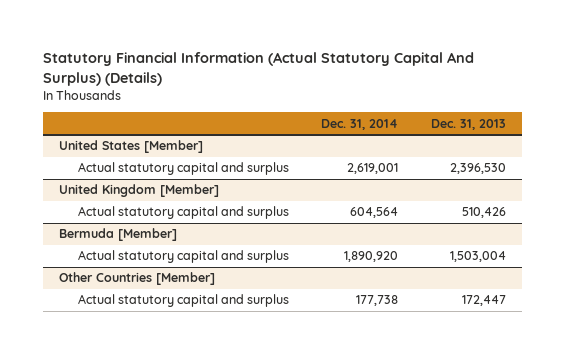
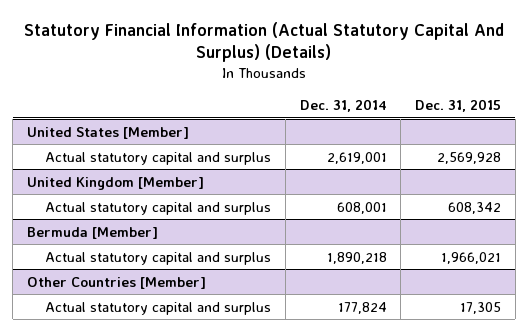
- | Dec. 31, 2014 | Dec. 31, 2013
+ | Dec. 31, 2014 | Dec. 31, 2015
@ United Kingdom [Member]
- Actual statutory capital and surplus | 604,564 | 510,426
+ Actual statutory capital and surplus | 608,001 | 608,342
@ Bermuda [Member]
- Actual statutory capital and surplus | 1,890,920 | 1,503,004
+ Actual statutory capital and surplus | 1,890,218 | 1,966,021
@ Other Countries [Member]
- Actual statutory capital and surplus | 177,738 | 172,447
+ Actual statutory capital and surplus | 177,824 | 17,305

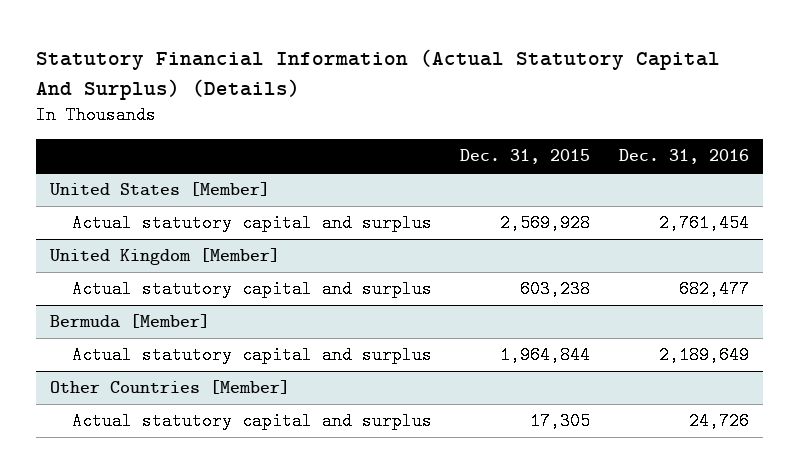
- | Dec. 31, 2014 | Dec. 31, 2015
+ | Dec. 31, 2015 | Dec. 31, 2016
@ United Kingdom [Member]
- Actual statutory capital and surplus | 608,001 | 608,342
+ Actual statutory capital and surplus | 603,238 | 682,477
@ Bermuda [Member]
- Actual statutory capital and surplus | 1,890,218 | 1,966,021
+ Actual statutory capital and surplus | 1,964,844 | 2,189,649

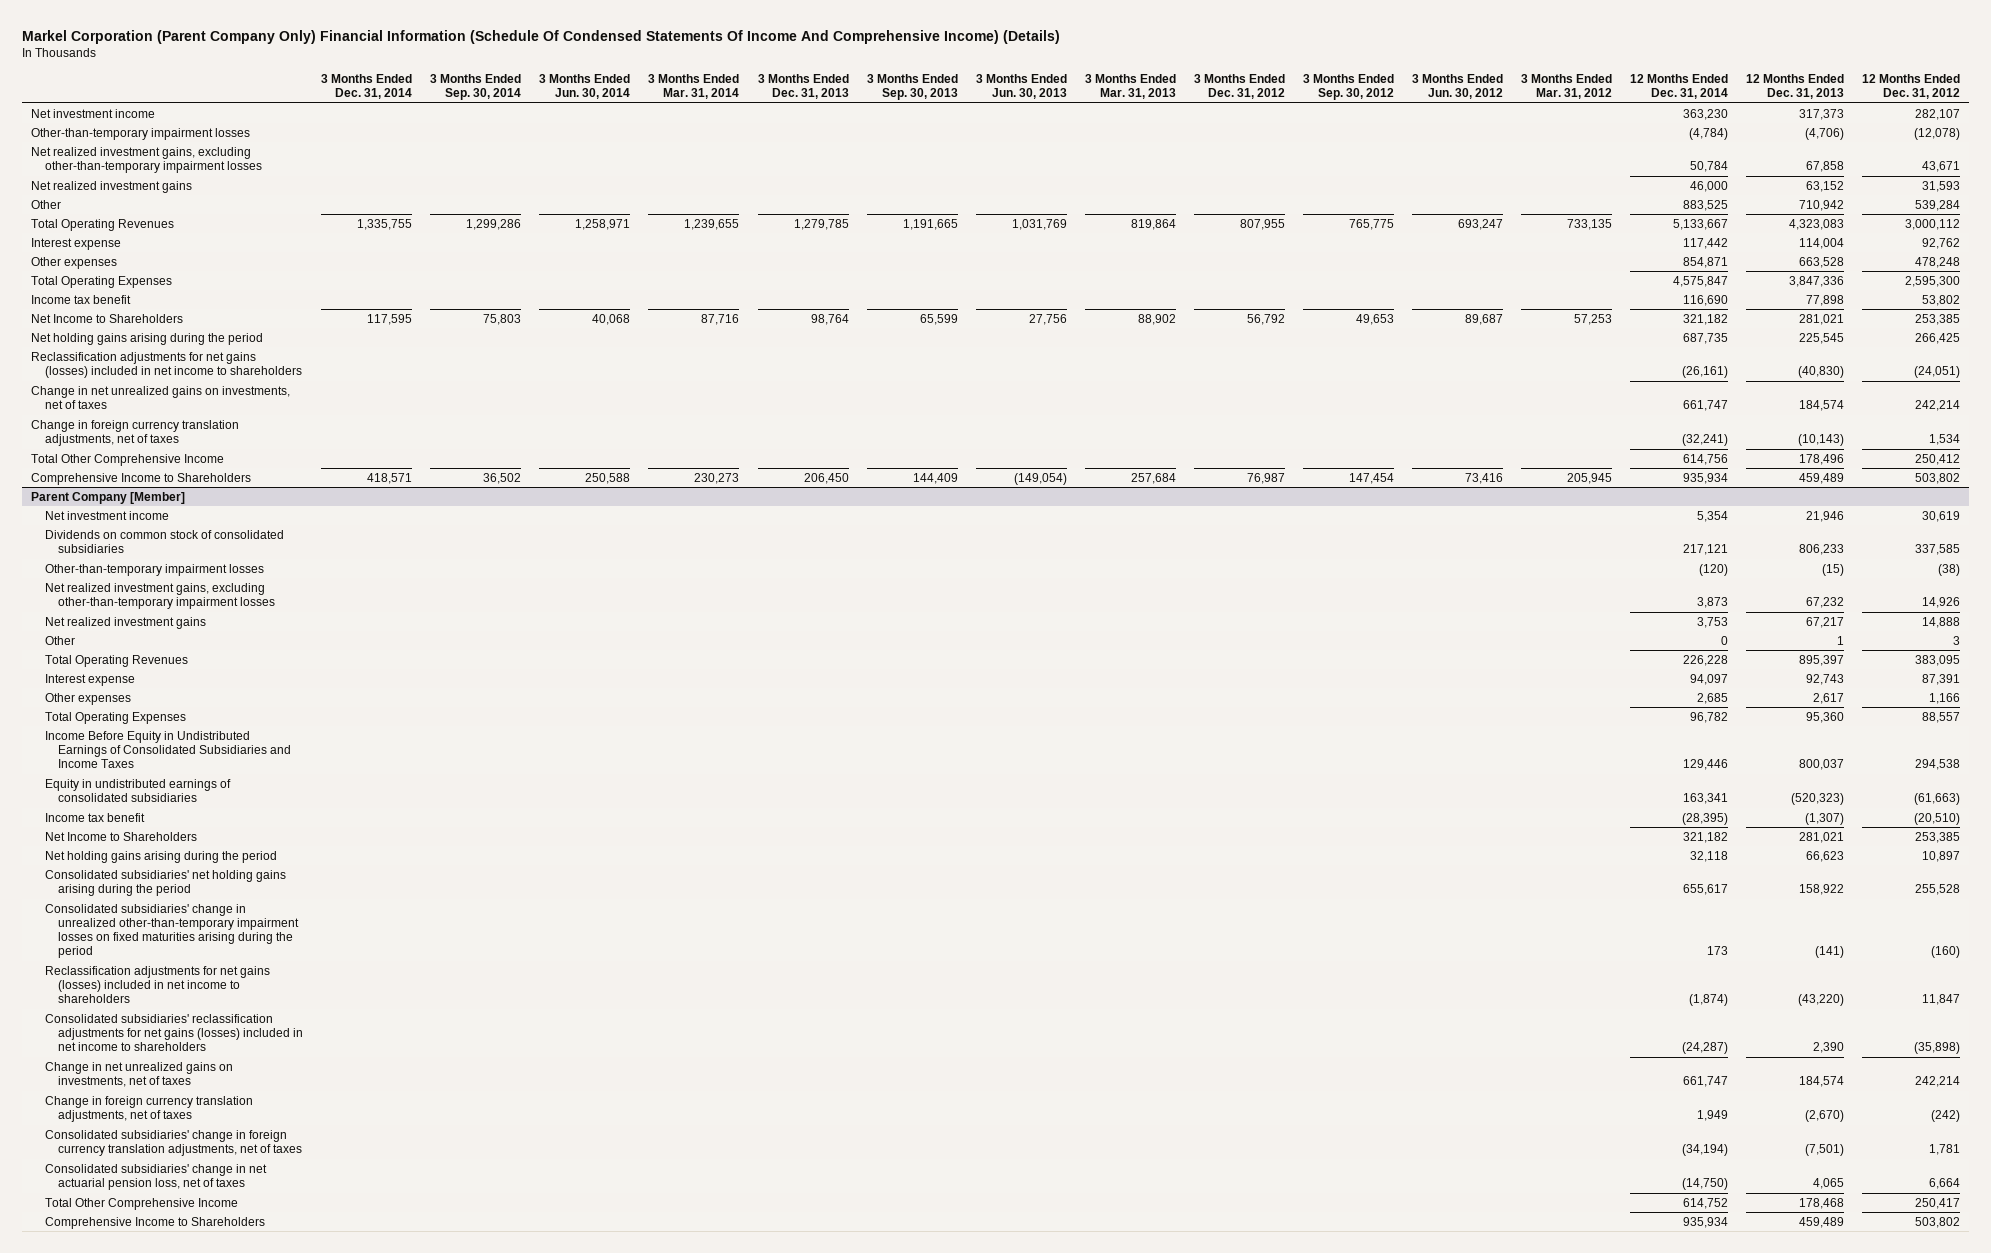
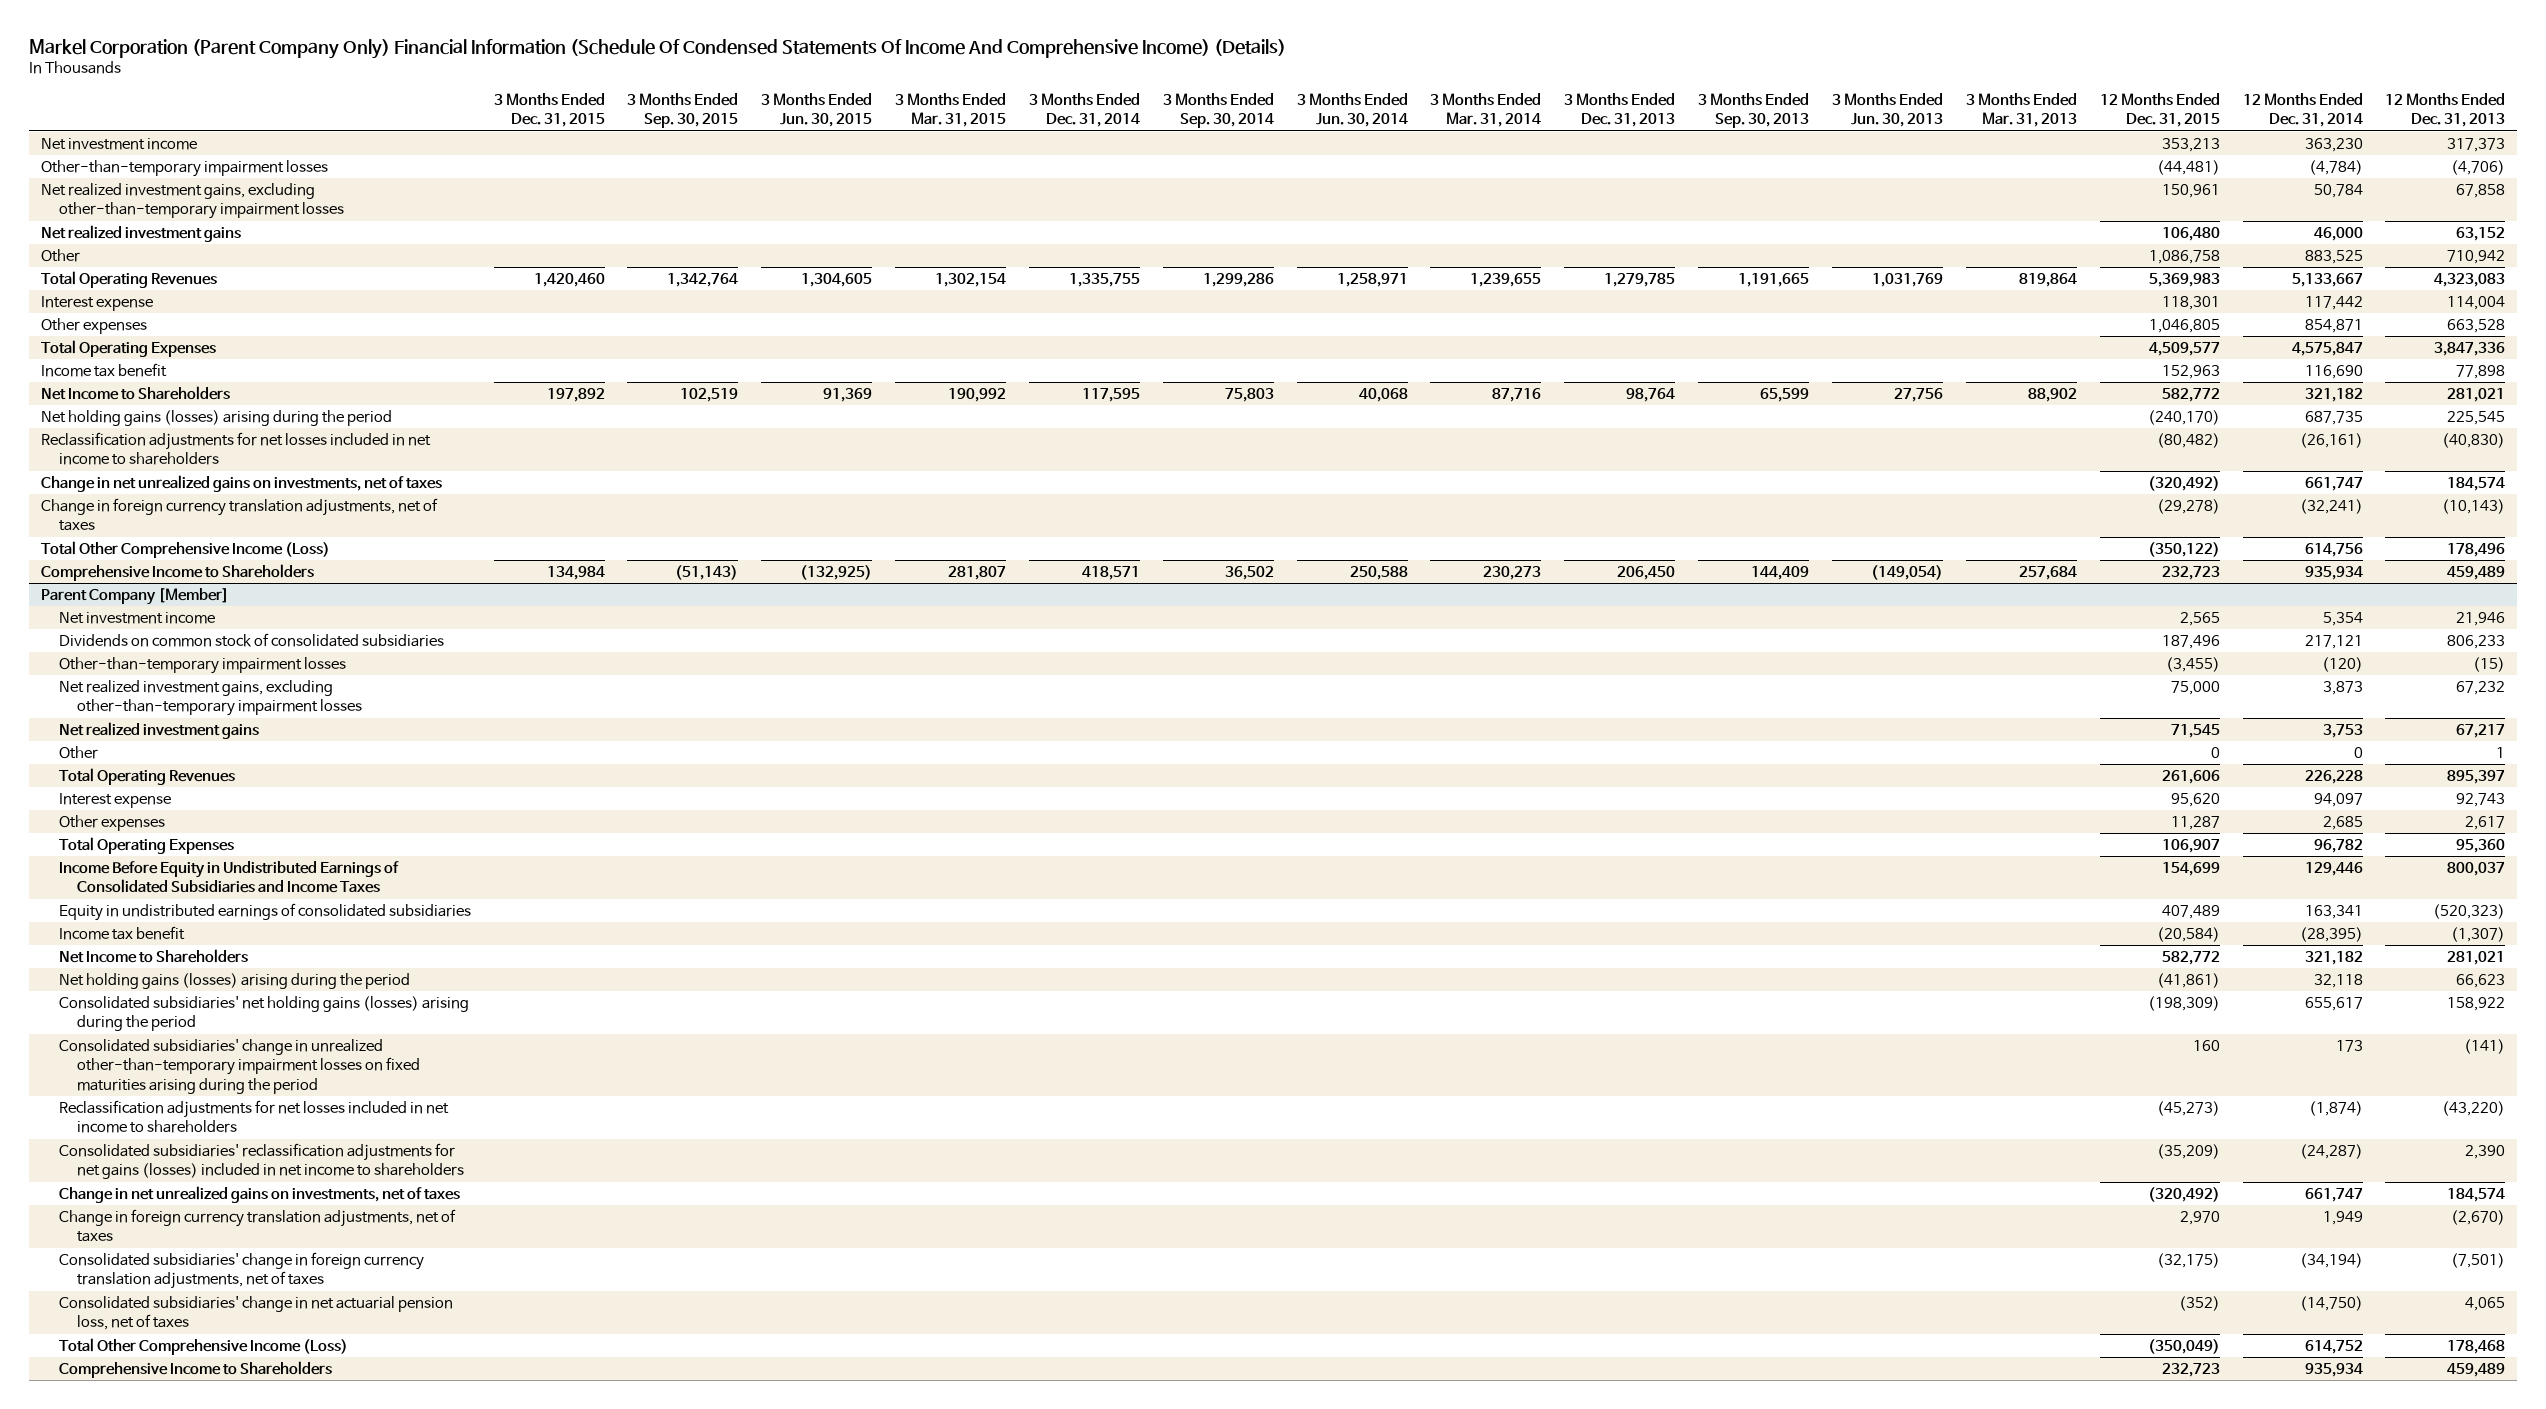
- | 3 Months Ended Dec. 31, 2014 | 3 Months Ended Sep. 30, 2014 | 3 Months Ended Jun. 30, 2014 | 3 Months Ended Mar. 31, 2014 | 3 Months Ended Dec. 31, 2013 | 3 Months Ended Sep. 30, 2013 | 3 Months Ended Jun. 30, 2013 | 3 Months Ended Mar. 31, 2013 | 3 Months Ended Dec. 31, 2012 | 3 Months Ended Sep. 30, 2012 | 3 Months Ended Jun. 30, 2012 | 3 Months Ended Mar. 31, 2012 | 12 Months Ended Dec. 31, 2014 | 12 Months Ended Dec. 31, 2013 | 12 Months Ended Dec. 31, 2012
+ | 3 Months Ended Dec. 31, 2015 | 3 Months Ended Sep. 30, 2015 | 3 Months Ended Jun. 30, 2015 | 3 Months Ended Mar. 31, 2015 | 3 Months Ended Dec. 31, 2014 | 3 Months Ended Sep. 30, 2014 | 3 Months Ended Jun. 30, 2014 | 3 Months Ended Mar. 31, 2014 | 3 Months Ended Dec. 31, 2013 | 3 Months Ended Sep. 30, 2013 | 3 Months Ended Jun. 30, 2013 | 3 Months Ended Mar. 31, 2013 | 12 Months Ended Dec. 31, 2015 | 12 Months Ended Dec. 31, 2014 | 12 Months Ended Dec. 31, 2013
- Net holding gains arising during the period | | | | | | | | | | | | | 687,735 | 225,545 | 266,425
- Reclassification adjustments for net gains (losses) included in net income to shareholders | | | | | | | | | | | | | (26,161) | (40,830) | (24,051)
+ Net holding gains (losses) arising during the period | | | | | | | | | | | | | (240,170) | 687,735 | 225,545
+ Reclassification adjustments for net losses included in net income to shareholders | | | | | | | | | | | | | (80,482) | (26,161) | (40,830)
- Total Other Comprehensive Income | | | | | | | | | | | | | 614,756 | 178,496 | 250,412
+ Total Other Comprehensive Income (Loss) | | | | | | | | | | | | | (350,122) | 614,756 | 178,496
@ Parent Company [Member]
- Net holding gains arising during the period | | | | | | | | | | | | | 32,118 | 66,623 | 10,897
- Consolidated subsidiaries' net holding gains arising during the period | | | | | | | | | | | | | 655,617 | 158,922 | 255,528
+ Net holding gains (losses) arising during the period | | | | | | | | | | | | | (41,861) | 32,118 | 66,623
+ Consolidated subsidiaries' net holding gains (losses) arising during the period | | | | | | | | | | | | | (198,309) | 655,617 | 158,922
- Reclassification adjustments for net gains (losses) included in net income to shareholders | | | | | | | | | | | | | (1,874) | (43,220) | 11,847
+ Reclassification adjustments for net losses included in net income to shareholders | | | | | | | | | | | | | (45,273) | (1,874) | (43,220)
- Total Other Comprehensive Income | | | | | | | | | | | | | 614,752 | 178,468 | 250,417
+ Total Other Comprehensive Income (Loss) | | | | | | | | | | | | | (350,049) | 614,752 | 178,468

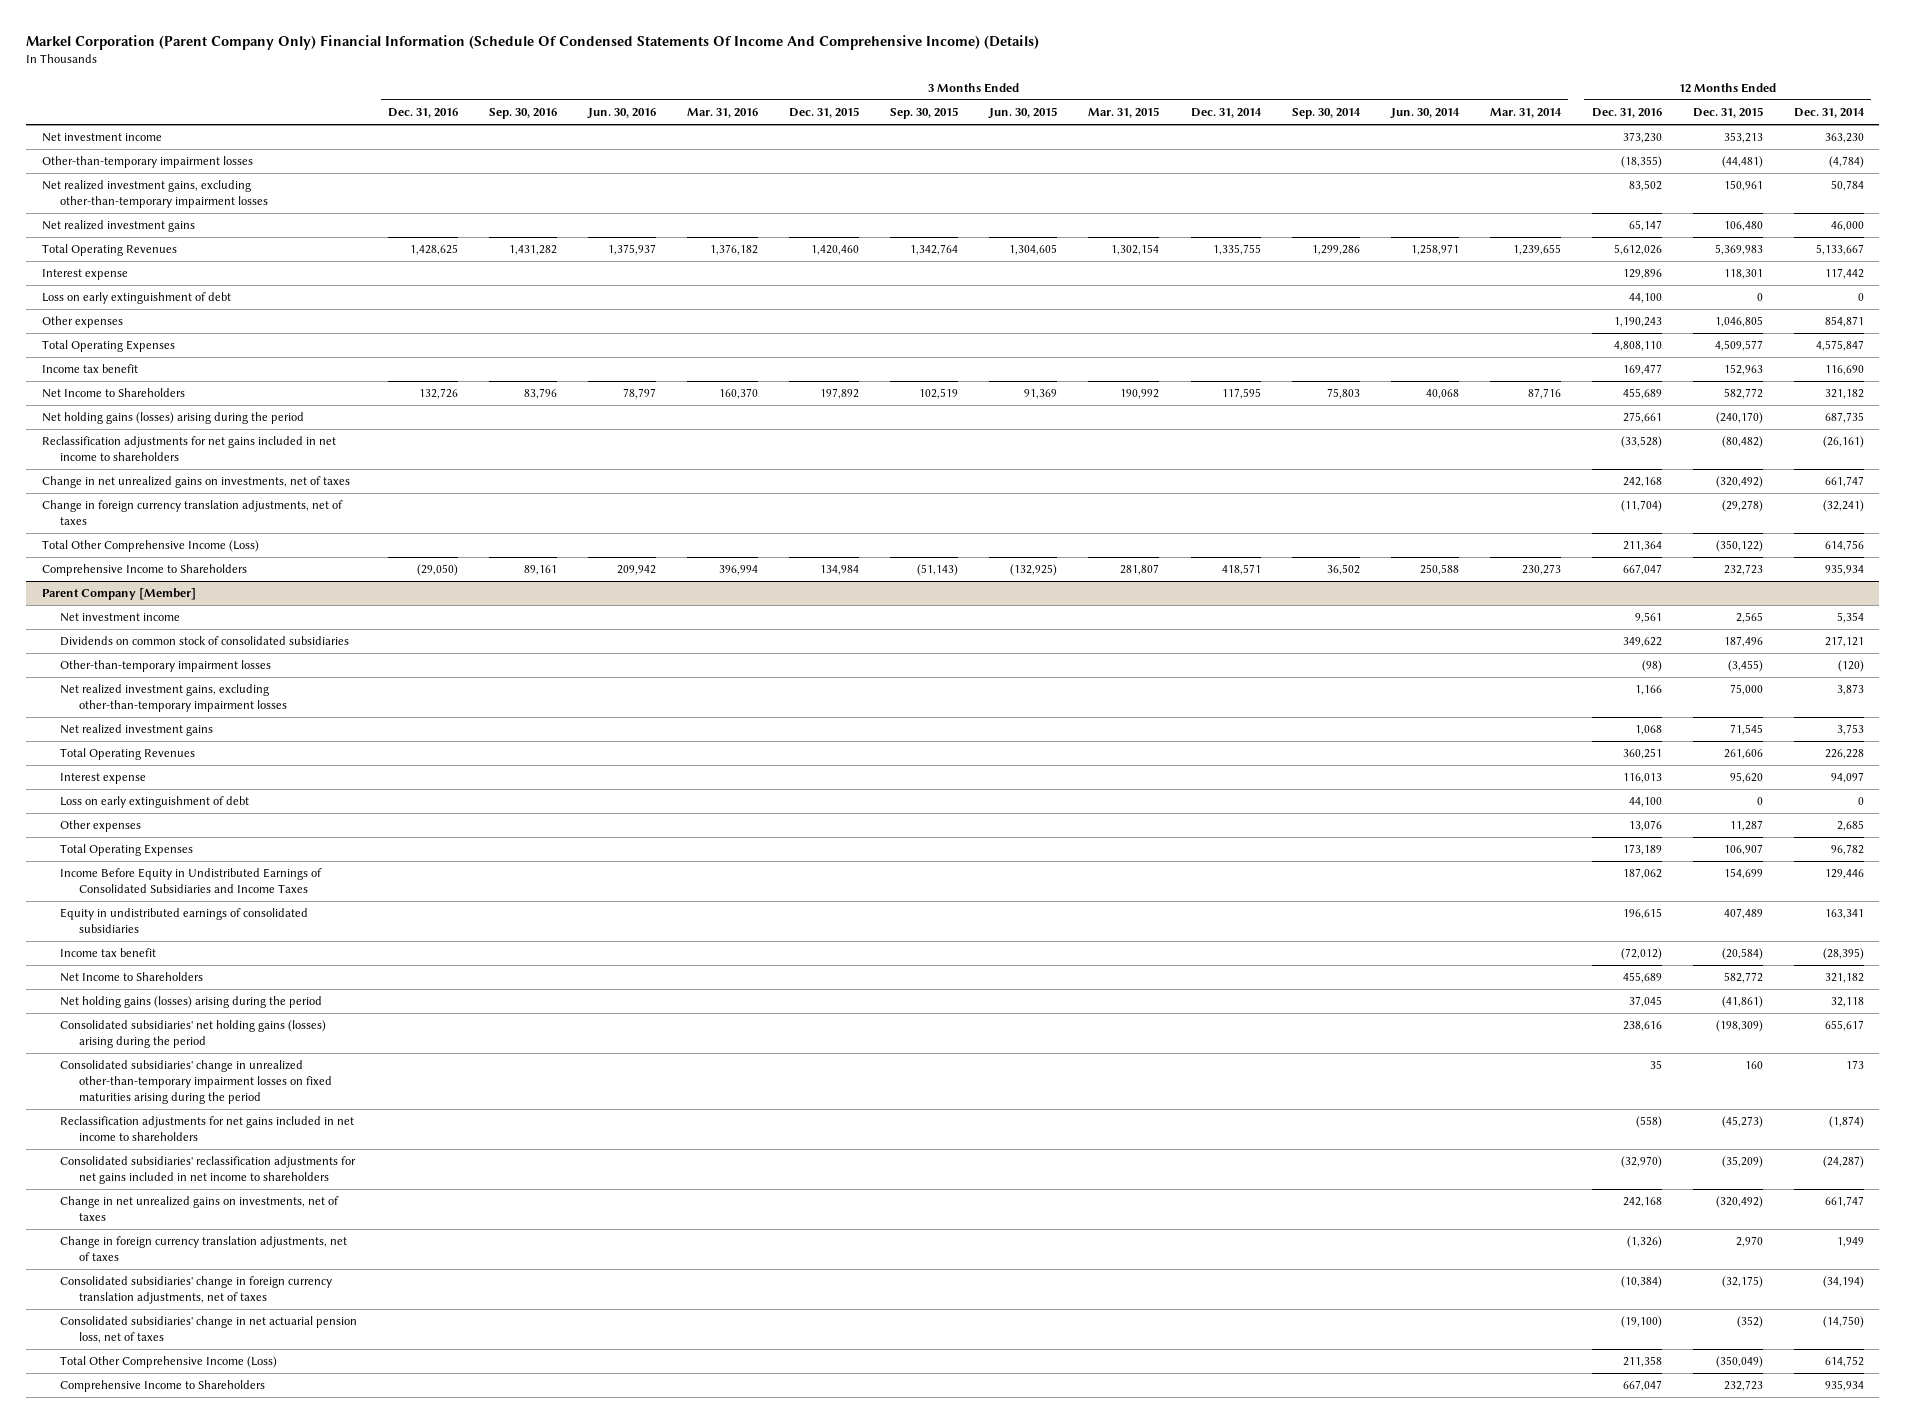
- | 3 Months Ended Dec. 31, 2015 | 3 Months Ended Sep. 30, 2015 | 3 Months Ended Jun. 30, 2015 | 3 Months Ended Mar. 31, 2015 | 3 Months Ended Dec. 31, 2014 | 3 Months Ended Sep. 30, 2014 | 3 Months Ended Jun. 30, 2014 | 3 Months Ended Mar. 31, 2014 | 3 Months Ended Dec. 31, 2013 | 3 Months Ended Sep. 30, 2013 | 3 Months Ended Jun. 30, 2013 | 3 Months Ended Mar. 31, 2013 | 12 Months Ended Dec. 31, 2015 | 12 Months Ended Dec. 31, 2014 | 12 Months Ended Dec. 31, 2013
+ | 3 Months Ended Dec. 31, 2016 | 3 Months Ended Sep. 30, 2016 | 3 Months Ended Jun. 30, 2016 | 3 Months Ended Mar. 31, 2016 | 3 Months Ended Dec. 31, 2015 | 3 Months Ended Sep. 30, 2015 | 3 Months Ended Jun. 30, 2015 | 3 Months Ended Mar. 31, 2015 | 3 Months Ended Dec. 31, 2014 | 3 Months Ended Sep. 30, 2014 | 3 Months Ended Jun. 30, 2014 | 3 Months Ended Mar. 31, 2014 | 12 Months Ended Dec. 31, 2016 | 12 Months Ended Dec. 31, 2015 | 12 Months Ended Dec. 31, 2014
- Other | | | | | | | | | | | | | 1,086,758 | 883,525 | 710,942
+ Loss on early extinguishment of debt | | | | | | | | | | | | | 44,100 | 0 | 0
- Reclassification adjustments for net losses included in net income to shareholders | | | | | | | | | | | | | (80,482) | (26,161) | (40,830)
+ Reclassification adjustments for net gains included in net income to shareholders | | | | | | | | | | | | | (33,528) | (80,482) | (26,161)
@ Parent Company [Member]
- Other | | | | | | | | | | | | | 0 | 0 | 1
+ Loss on early extinguishment of debt | | | | | | | | | | | | | 44,100 | 0 | 0
- Reclassification adjustments for net losses included in net income to shareholders | | | | | | | | | | | | | (45,273) | (1,874) | (43,220)
- Consolidated subsidiaries' reclassification adjustments for net gains (losses) included in net income to shareholders | | | | | | | | | | | | | (35,209) | (24,287) | 2,390
+ Reclassification adjustments for net gains included in net income to shareholders | | | | | | | | | | | | | (558) | (45,273) | (1,874)
+ Consolidated subsidiaries' reclassification adjustments for net gains included in net income to shareholders | | | | | | | | | | | | | (32,970) | (35,209) | (24,287)

